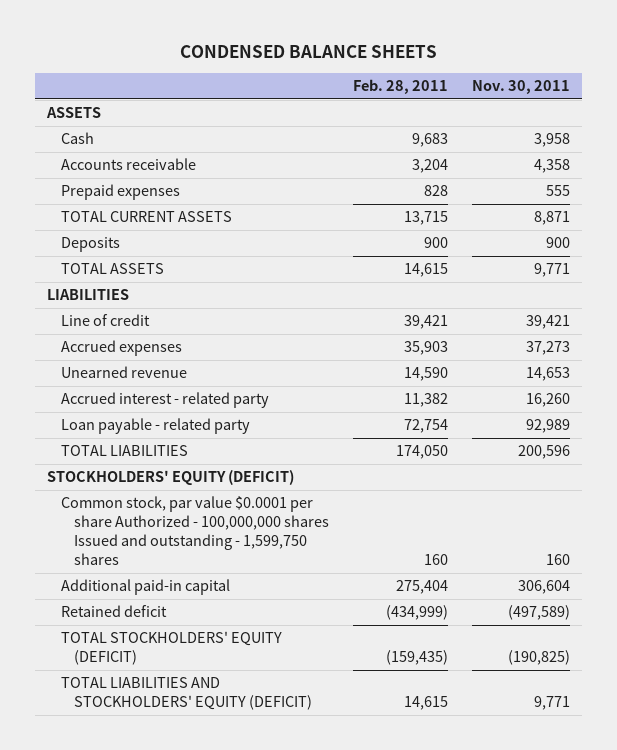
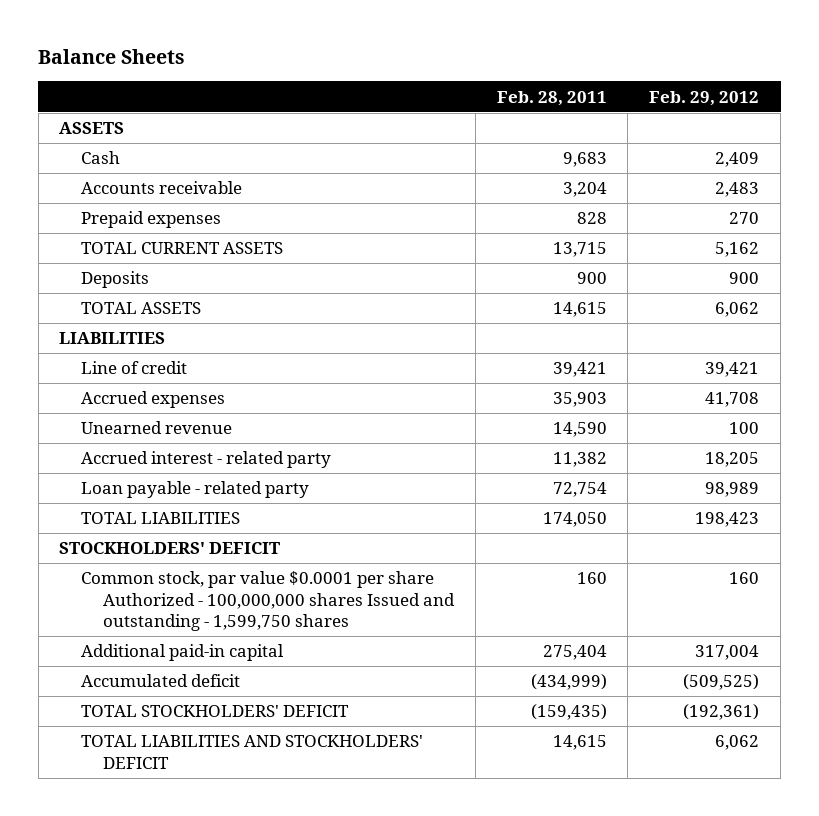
- CONDENSED BALANCE SHEETS
+ Balance Sheets
- | Feb. 28, 2011 | Nov. 30, 2011
+ | Feb. 28, 2011 | Feb. 29, 2012
- STOCKHOLDERS' EQUITY (DEFICIT)
+ STOCKHOLDERS' DEFICIT
- Retained deficit | (434,999) | (497,589)
- TOTAL STOCKHOLDERS' EQUITY (DEFICIT) | (159,435) | (190,825)
- TOTAL LIABILITIES AND STOCKHOLDERS' EQUITY (DEFICIT) | 14,615 | 9,771
+ Accumulated deficit | (434,999) | (509,525)
+ TOTAL STOCKHOLDERS' DEFICIT | (159,435) | (192,361)
+ TOTAL LIABILITIES AND STOCKHOLDERS' DEFICIT | 14,615 | 6,062

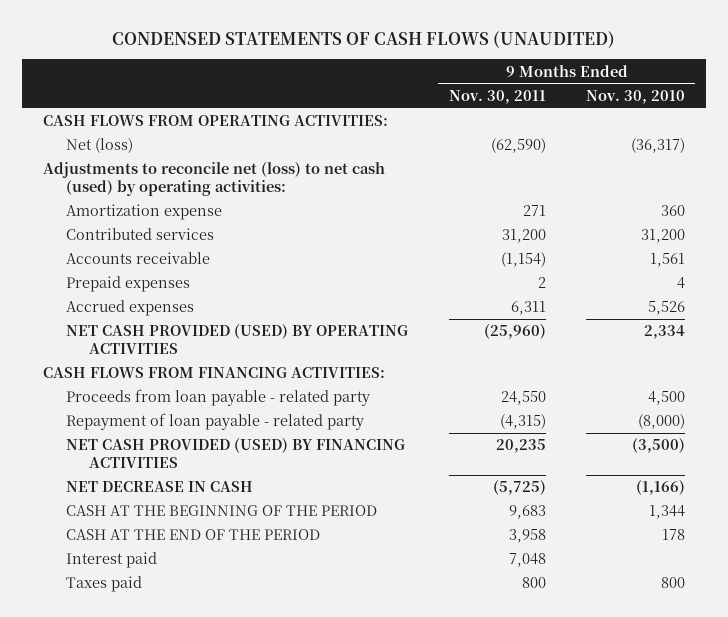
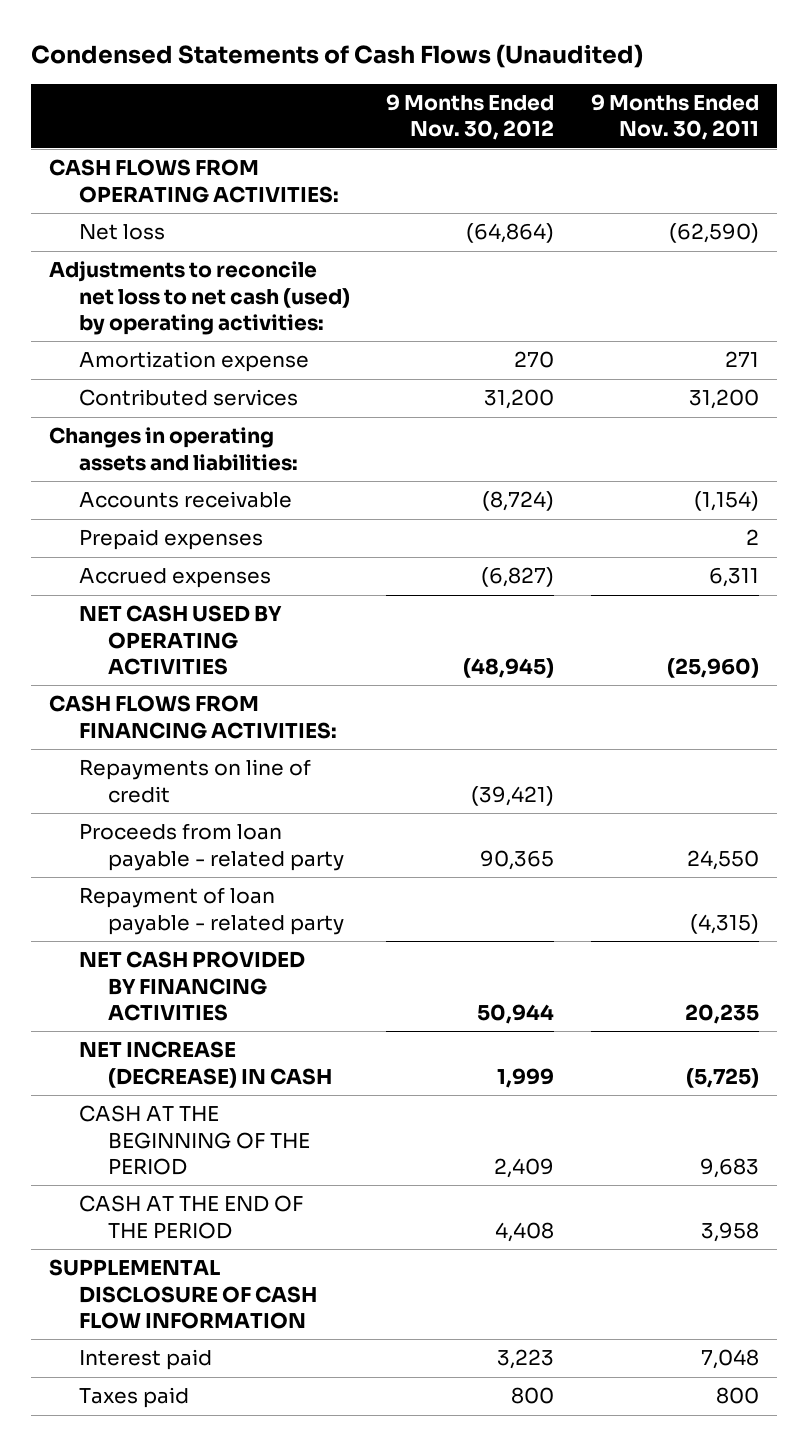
- CONDENSED STATEMENTS OF CASH FLOWS (UNAUDITED)
+ Condensed Statements of Cash Flows (Unaudited)
- | 9 Months Ended Nov. 30, 2011 | 9 Months Ended Nov. 30, 2010
+ | 9 Months Ended Nov. 30, 2012 | 9 Months Ended Nov. 30, 2011
- Net (loss) | (62,590) | (36,317)
- Adjustments to reconcile net (loss) to net cash (used) by operating activities:
+ Net loss | (64,864) | (62,590)
+ Adjustments to reconcile net loss to net cash (used) by operating activities:
+ Changes in operating assets and liabilities:
- NET CASH PROVIDED (USED) BY OPERATING ACTIVITIES | (25,960) | 2,334
+ NET CASH USED BY OPERATING ACTIVITIES | (48,945) | (25,960)
+ Repayments on line of credit | (39,421) |
- NET CASH PROVIDED (USED) BY FINANCING ACTIVITIES | 20,235 | (3,500)
- NET DECREASE IN CASH | (5,725) | (1,166)
+ NET CASH PROVIDED BY FINANCING ACTIVITIES | 50,944 | 20,235
+ NET INCREASE (DECREASE) IN CASH | 1,999 | (5,725)
+ SUPPLEMENTAL DISCLOSURE OF CASH FLOW INFORMATION

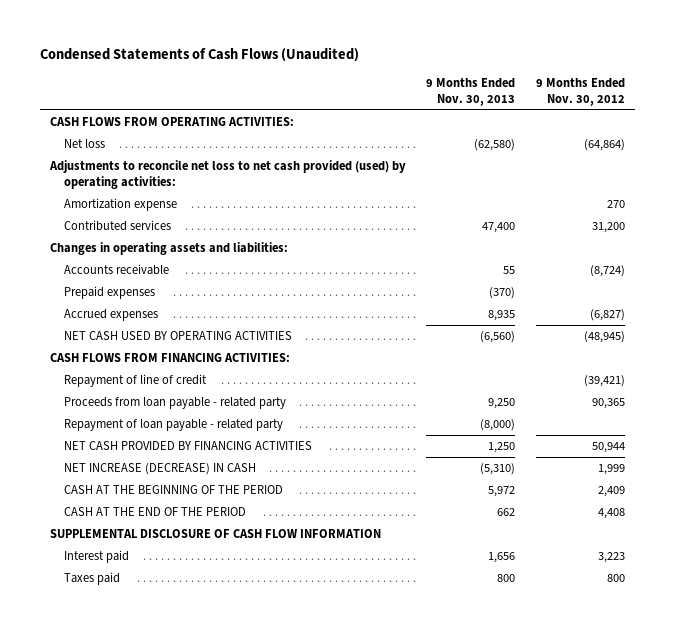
- | 9 Months Ended Nov. 30, 2012 | 9 Months Ended Nov. 30, 2011
+ | 9 Months Ended Nov. 30, 2013 | 9 Months Ended Nov. 30, 2012
- Adjustments to reconcile net loss to net cash (used) by operating activities:
+ Adjustments to reconcile net loss to net cash provided (used) by operating activities:
- Repayments on line of credit | (39,421) |
+ Repayment of line of credit | | (39,421)

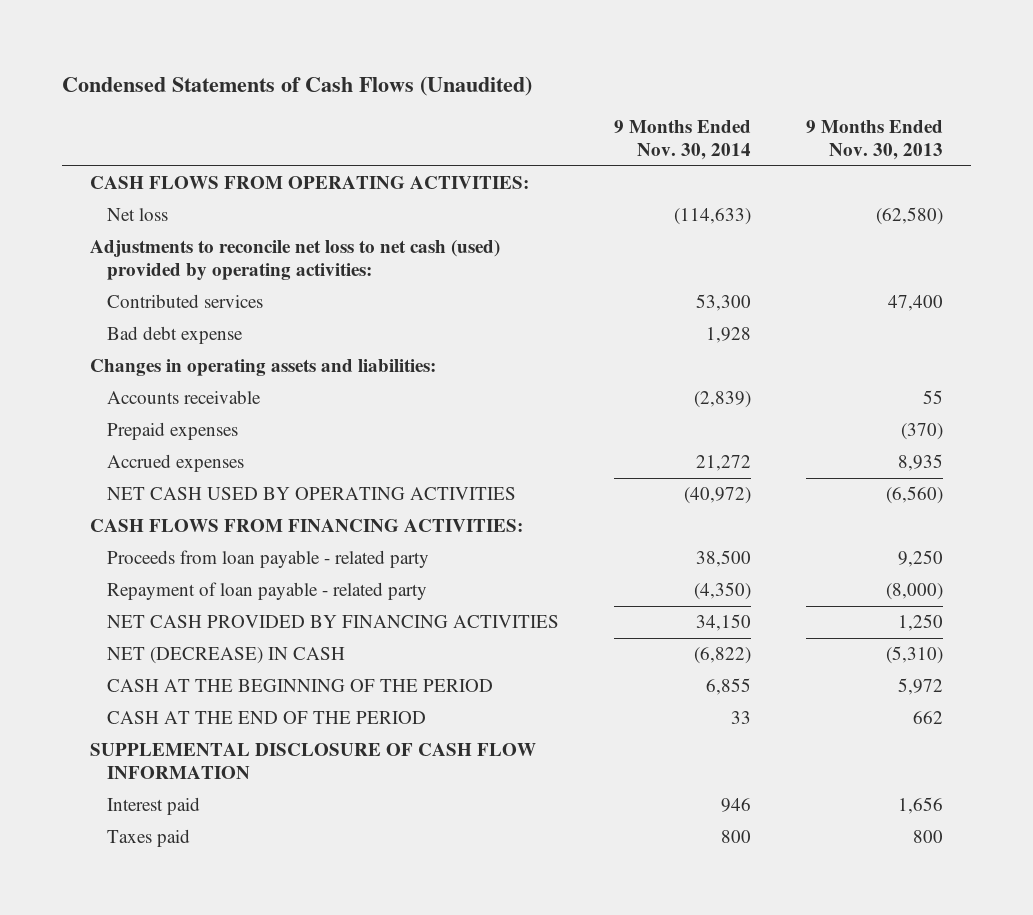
- | 9 Months Ended Nov. 30, 2013 | 9 Months Ended Nov. 30, 2012
+ | 9 Months Ended Nov. 30, 2014 | 9 Months Ended Nov. 30, 2013
- Adjustments to reconcile net loss to net cash provided (used) by operating activities:
- Amortization expense | | 270
+ Adjustments to reconcile net loss to net cash (used) provided by operating activities:
+ Bad debt expense | 1,928 |
- Repayment of line of credit | | (39,421)
- NET INCREASE (DECREASE) IN CASH | (5,310) | 1,999
+ NET (DECREASE) IN CASH | (6,822) | (5,310)

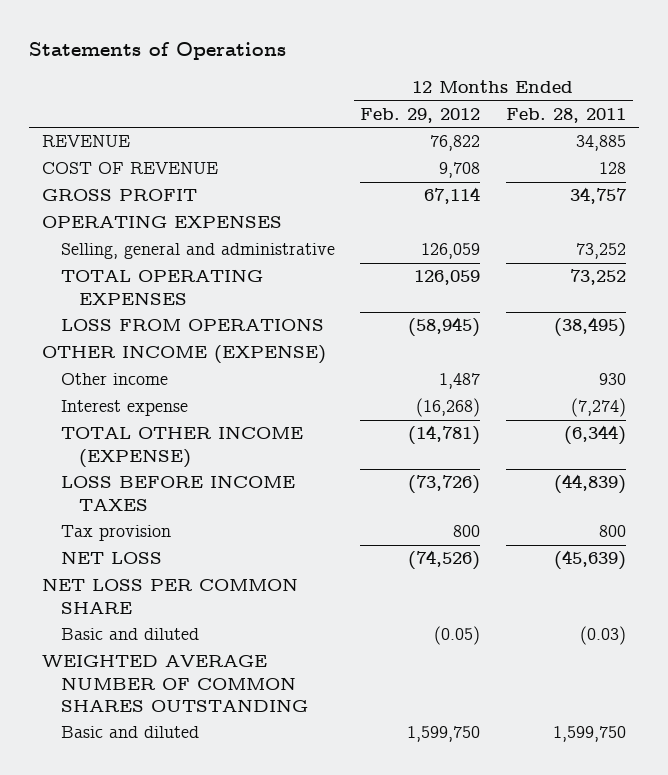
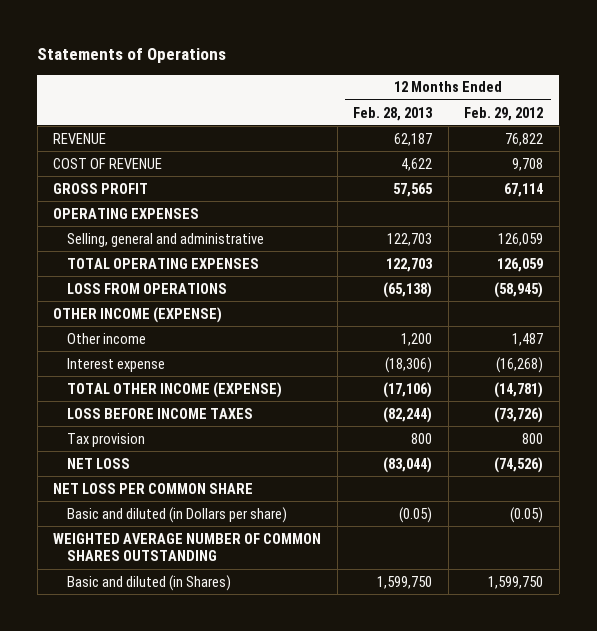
- | 12 Months Ended Feb. 29, 2012 | 12 Months Ended Feb. 28, 2011
+ | 12 Months Ended Feb. 28, 2013 | 12 Months Ended Feb. 29, 2012
- Basic and diluted | (0.05) | (0.03)
+ Basic and diluted (in Dollars per share) | (0.05) | (0.05)
- Basic and diluted | 1,599,750 | 1,599,750
+ Basic and diluted (in Shares) | 1,599,750 | 1,599,750

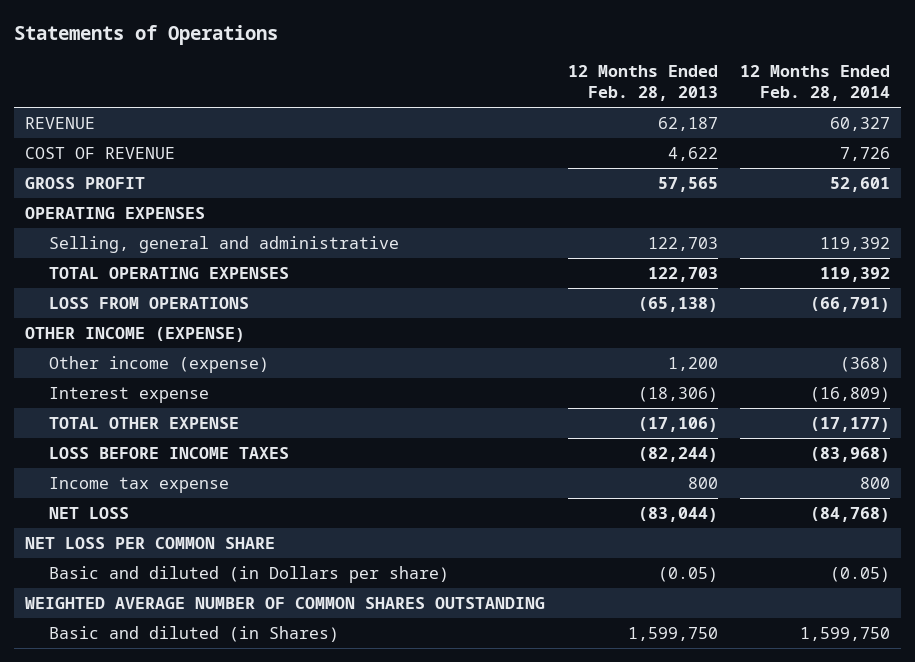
- | 12 Months Ended Feb. 28, 2013 | 12 Months Ended Feb. 29, 2012
+ | 12 Months Ended Feb. 28, 2013 | 12 Months Ended Feb. 28, 2014
- Other income | 1,200 | 1,487
+ Other income (expense) | 1,200 | (368)
- TOTAL OTHER INCOME (EXPENSE) | (17,106) | (14,781)
+ TOTAL OTHER EXPENSE | (17,106) | (17,177)
- Tax provision | 800 | 800
+ Income tax expense | 800 | 800

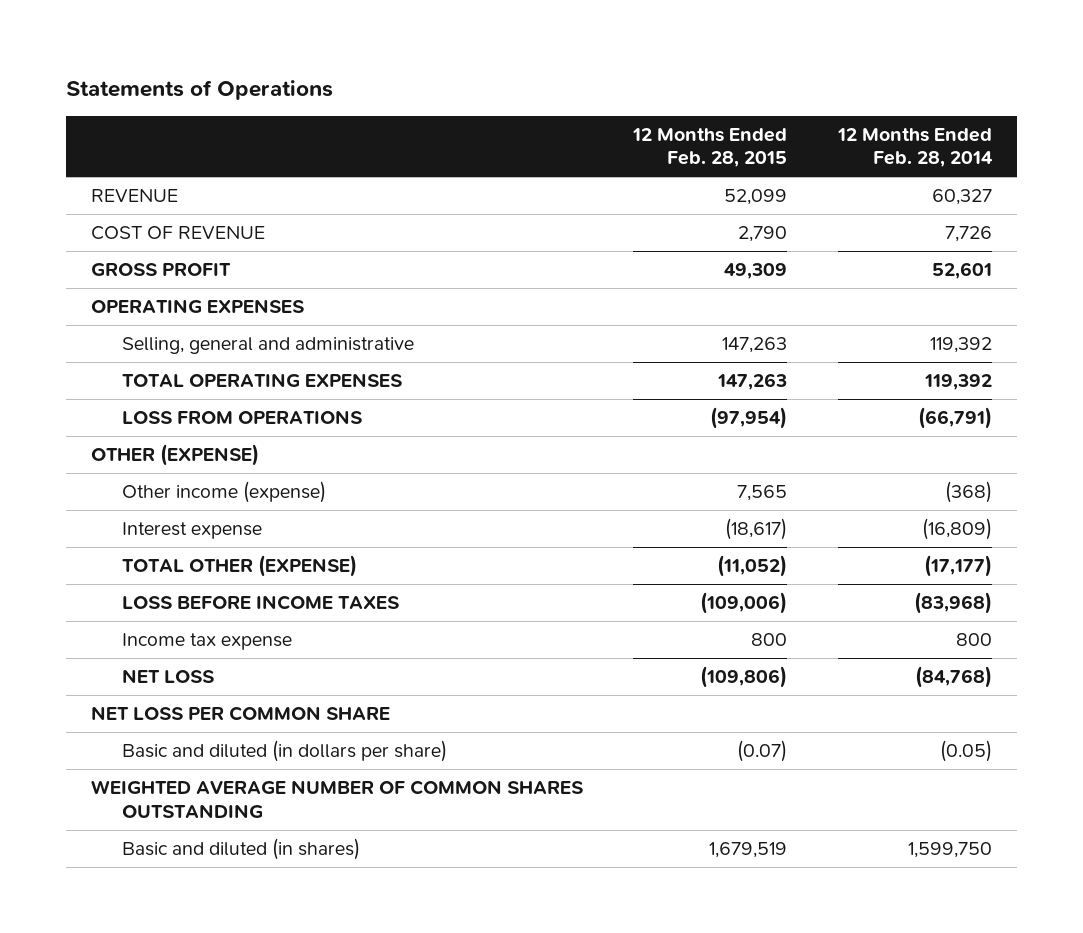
- | 12 Months Ended Feb. 28, 2013 | 12 Months Ended Feb. 28, 2014
+ | 12 Months Ended Feb. 28, 2015 | 12 Months Ended Feb. 28, 2014
- OTHER INCOME (EXPENSE)
+ OTHER (EXPENSE)
- TOTAL OTHER EXPENSE | (17,106) | (17,177)
+ TOTAL OTHER (EXPENSE) | (11,052) | (17,177)
- Basic and diluted (in Dollars per share) | (0.05) | (0.05)
+ Basic and diluted (in dollars per share) | (0.07) | (0.05)
- Basic and diluted (in Shares) | 1,599,750 | 1,599,750
+ Basic and diluted (in shares) | 1,679,519 | 1,599,750

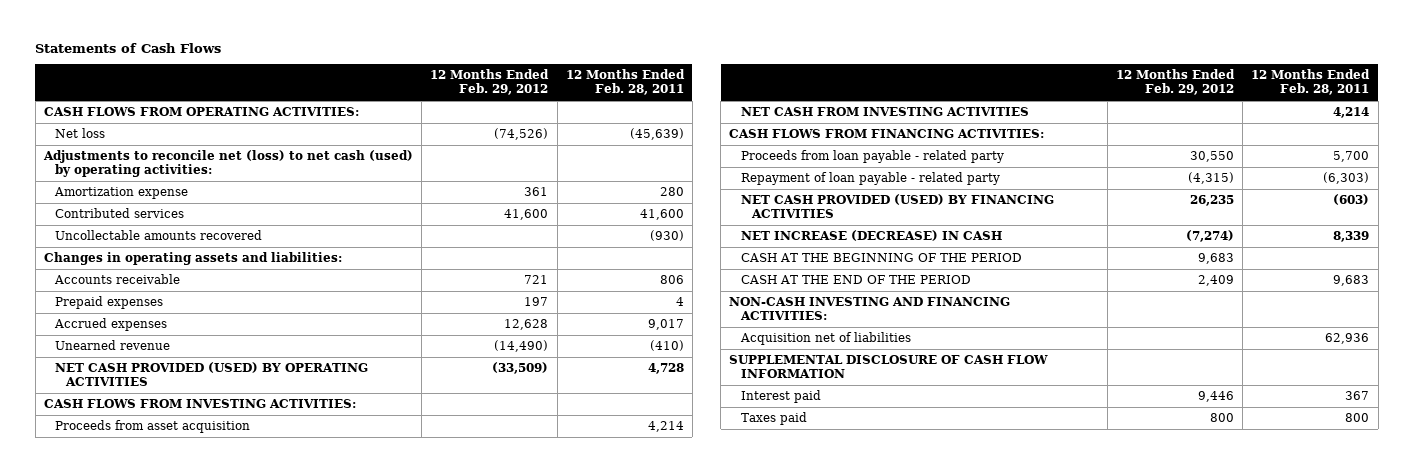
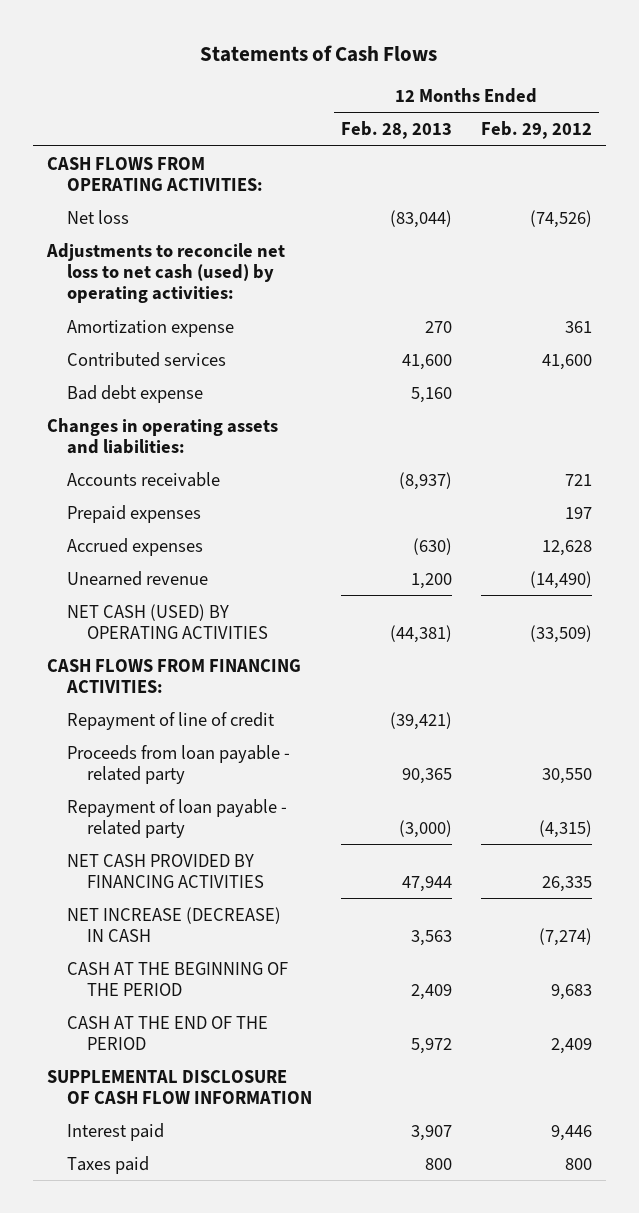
- | 12 Months Ended Feb. 29, 2012 | 12 Months Ended Feb. 28, 2011
+ | 12 Months Ended Feb. 28, 2013 | 12 Months Ended Feb. 29, 2012
- Adjustments to reconcile net (loss) to net cash (used) by operating activities:
+ Adjustments to reconcile net loss to net cash (used) by operating activities:
- Uncollectable amounts recovered | | (930)
+ Bad debt expense | 5,160 |
- NET CASH PROVIDED (USED) BY OPERATING ACTIVITIES | (33,509) | 4,728
- CASH FLOWS FROM INVESTING ACTIVITIES:
- Proceeds from asset acquisition | | 4,214
- NET CASH FROM INVESTING ACTIVITIES | | 4,214
+ NET CASH (USED) BY OPERATING ACTIVITIES | (44,381) | (33,509)
+ Repayment of line of credit | (39,421) |
- NET CASH PROVIDED (USED) BY FINANCING ACTIVITIES | 26,235 | (603)
+ NET CASH PROVIDED BY FINANCING ACTIVITIES | 47,944 | 26,335
- NON-CASH INVESTING AND FINANCING ACTIVITIES:
- Acquisition net of liabilities | | 62,936

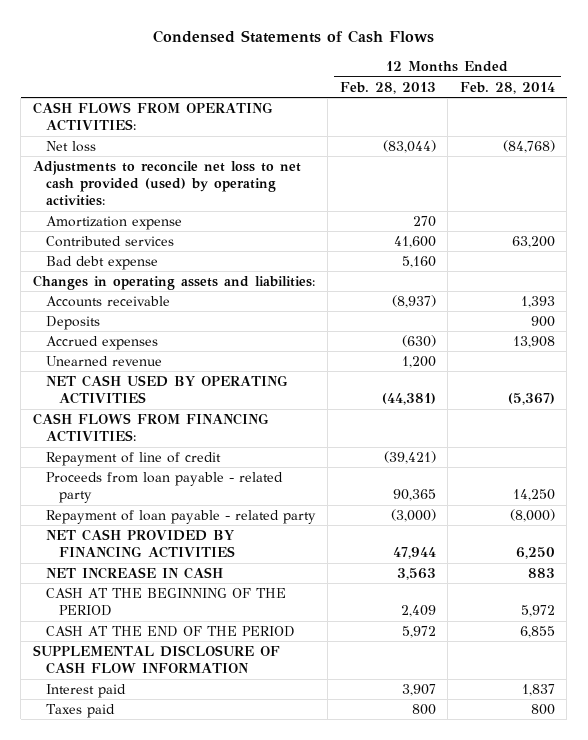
- Statements of Cash Flows
+ Condensed Statements of Cash Flows
- | 12 Months Ended Feb. 28, 2013 | 12 Months Ended Feb. 29, 2012
+ | 12 Months Ended Feb. 28, 2013 | 12 Months Ended Feb. 28, 2014
- Adjustments to reconcile net loss to net cash (used) by operating activities:
+ Adjustments to reconcile net loss to net cash provided (used) by operating activities:
- Prepaid expenses | | 197
+ Deposits | | 900
- NET CASH (USED) BY OPERATING ACTIVITIES | (44,381) | (33,509)
+ NET CASH USED BY OPERATING ACTIVITIES | (44,381) | (5,367)
- NET INCREASE (DECREASE) IN CASH | 3,563 | (7,274)
+ NET INCREASE IN CASH | 3,563 | 883

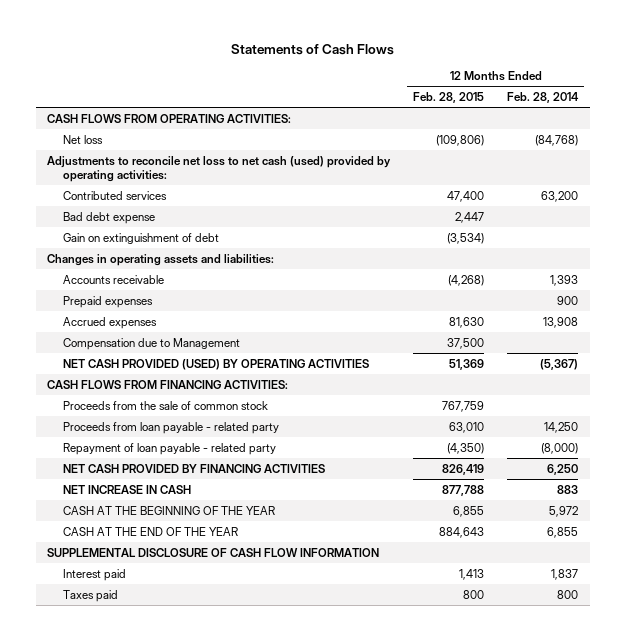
- Condensed Statements of Cash Flows
+ Statements of Cash Flows
- | 12 Months Ended Feb. 28, 2013 | 12 Months Ended Feb. 28, 2014
+ | 12 Months Ended Feb. 28, 2015 | 12 Months Ended Feb. 28, 2014
- Adjustments to reconcile net loss to net cash provided (used) by operating activities:
- Amortization expense | 270 |
+ Adjustments to reconcile net loss to net cash (used) provided by operating activities:
+ Gain on extinguishment of debt | (3,534) |
- Deposits | | 900
+ Prepaid expenses | | 900
- Unearned revenue | 1,200 |
- NET CASH USED BY OPERATING ACTIVITIES | (44,381) | (5,367)
+ Compensation due to Management | 37,500 |
+ NET CASH PROVIDED (USED) BY OPERATING ACTIVITIES | 51,369 | (5,367)
- Repayment of line of credit | (39,421) |
+ Proceeds from the sale of common stock | 767,759 |
- CASH AT THE BEGINNING OF THE PERIOD | 2,409 | 5,972
- CASH AT THE END OF THE PERIOD | 5,972 | 6,855
+ CASH AT THE BEGINNING OF THE YEAR | 6,855 | 5,972
+ CASH AT THE END OF THE YEAR | 884,643 | 6,855

